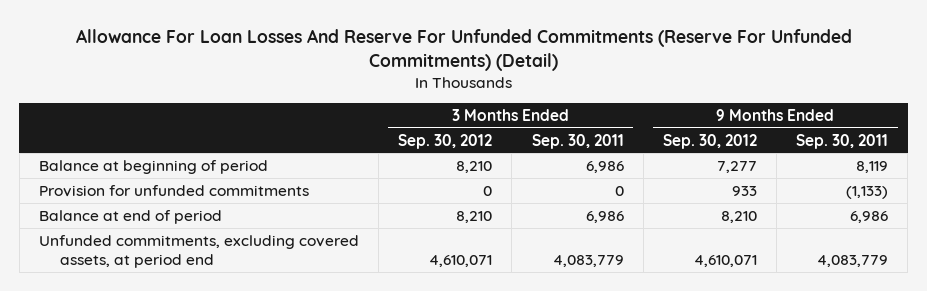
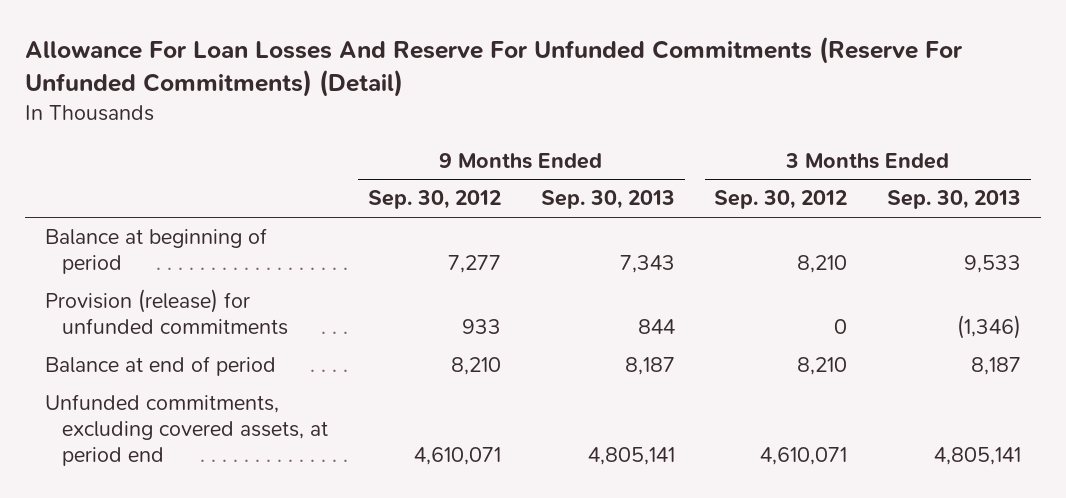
- | 3 Months Ended Sep. 30, 2012 | 3 Months Ended Sep. 30, 2011 | 9 Months Ended Sep. 30, 2012 | 9 Months Ended Sep. 30, 2011
+ | 9 Months Ended Sep. 30, 2012 | 9 Months Ended Sep. 30, 2013 | 3 Months Ended Sep. 30, 2012 | 3 Months Ended Sep. 30, 2013
- Provision for unfunded commitments | 0 | 0 | 933 | (1,133)
+ Provision (release) for unfunded commitments | 933 | 844 | 0 | (1,346)

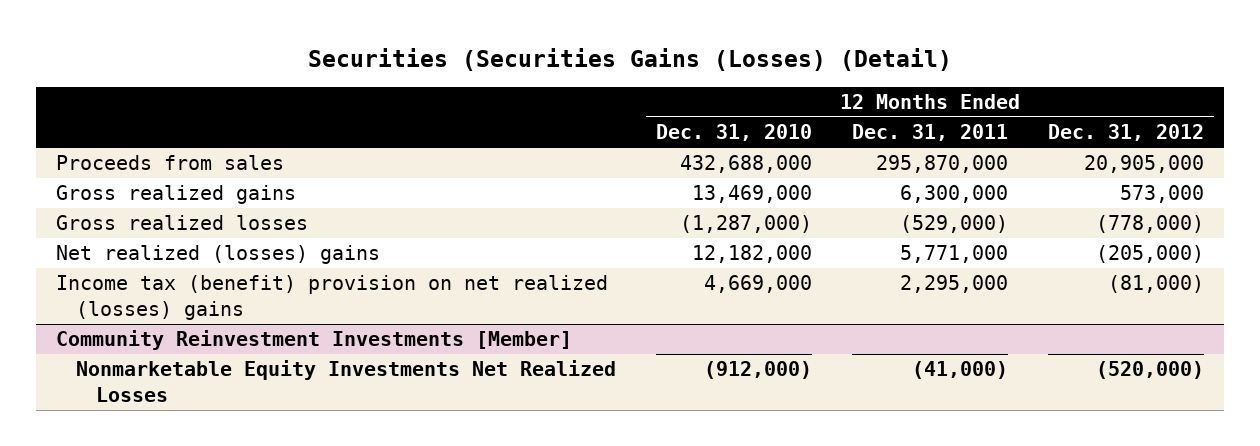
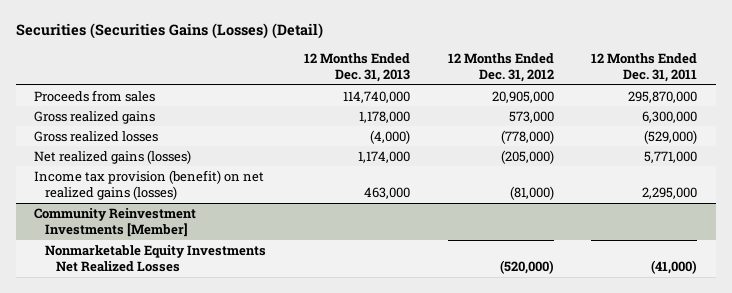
- | 12 Months Ended Dec. 31, 2010 | 12 Months Ended Dec. 31, 2011 | 12 Months Ended Dec. 31, 2012
+ | 12 Months Ended Dec. 31, 2013 | 12 Months Ended Dec. 31, 2012 | 12 Months Ended Dec. 31, 2011
- Net realized (losses) gains | 12,182,000 | 5,771,000 | (205,000)
- Income tax (benefit) provision on net realized (losses) gains | 4,669,000 | 2,295,000 | (81,000)
+ Net realized gains (losses) | 1,174,000 | (205,000) | 5,771,000
+ Income tax provision (benefit) on net realized gains (losses) | 463,000 | (81,000) | 2,295,000

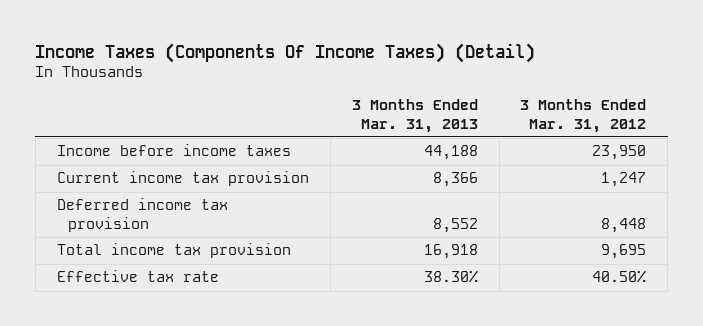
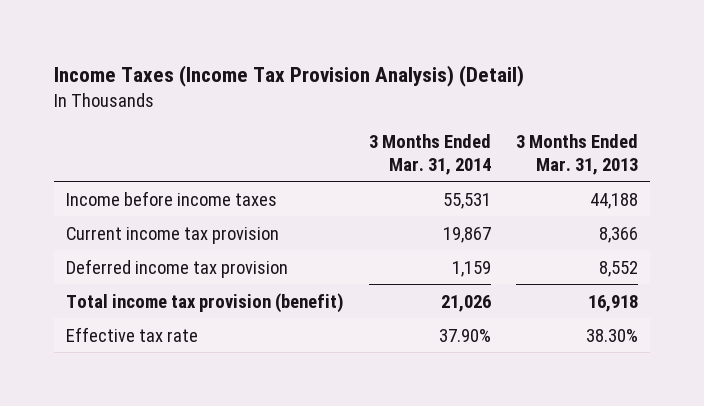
- Income Taxes (Components Of Income Taxes) (Detail)
+ Income Taxes (Income Tax Provision Analysis) (Detail)
- | 3 Months Ended Mar. 31, 2013 | 3 Months Ended Mar. 31, 2012
+ | 3 Months Ended Mar. 31, 2014 | 3 Months Ended Mar. 31, 2013
- Total income tax provision | 16,918 | 9,695
+ Total income tax provision (benefit) | 21,026 | 16,918

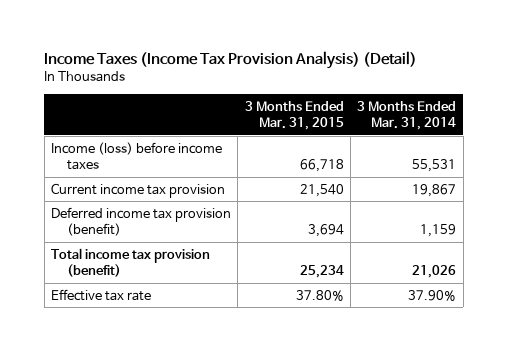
- | 3 Months Ended Mar. 31, 2014 | 3 Months Ended Mar. 31, 2013
+ | 3 Months Ended Mar. 31, 2015 | 3 Months Ended Mar. 31, 2014
- Income before income taxes | 55,531 | 44,188
+ Income (loss) before income taxes | 66,718 | 55,531
- Deferred income tax provision | 1,159 | 8,552
+ Deferred income tax provision (benefit) | 3,694 | 1,159

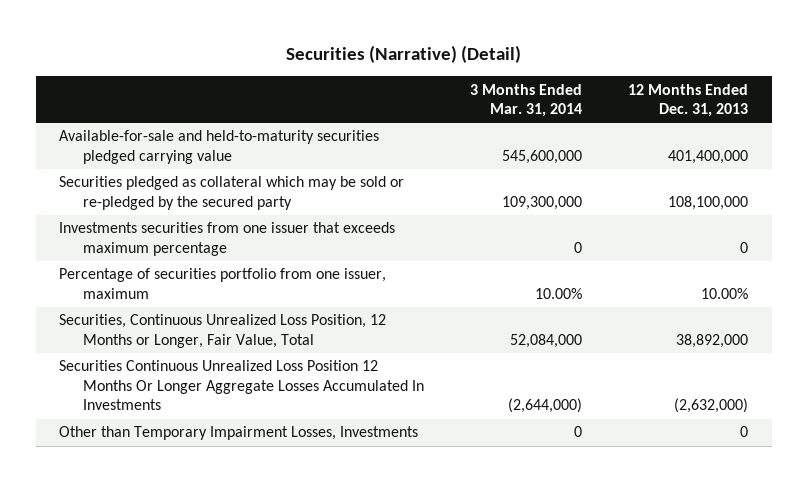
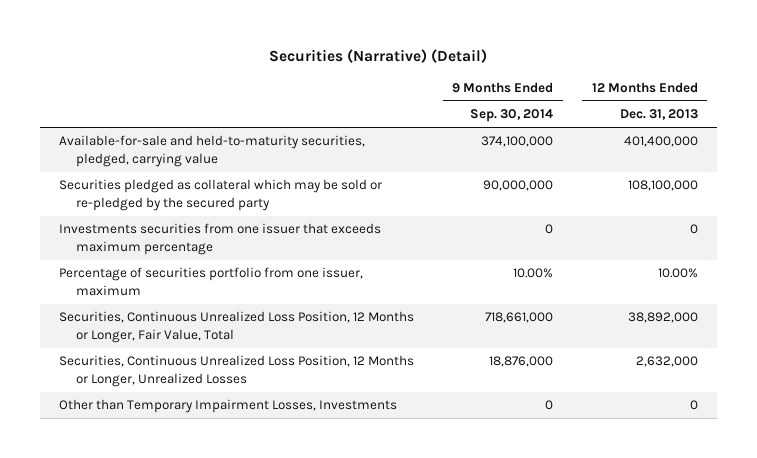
- | 3 Months Ended Mar. 31, 2014 | 12 Months Ended Dec. 31, 2013
+ | 9 Months Ended Sep. 30, 2014 | 12 Months Ended Dec. 31, 2013
- Available-for-sale and held-to-maturity securities pledged carrying value | 545,600,000 | 401,400,000
+ Available-for-sale and held-to-maturity securities, pledged, carrying value | 374,100,000 | 401,400,000
- Securities Continuous Unrealized Loss Position 12 Months Or Longer Aggregate Losses Accumulated In Investments | (2,644,000) | (2,632,000)
+ Securities, Continuous Unrealized Loss Position, 12 Months or Longer, Unrealized Losses | 18,876,000 | 2,632,000

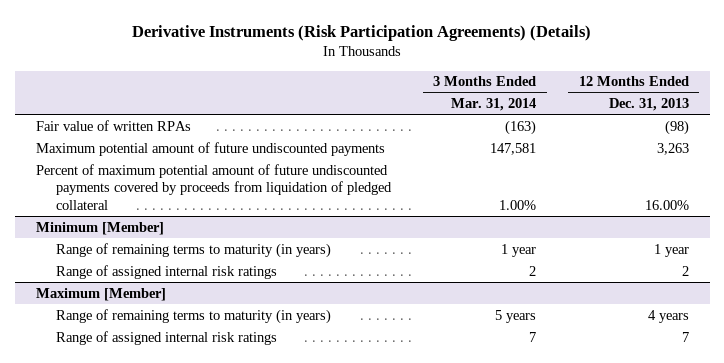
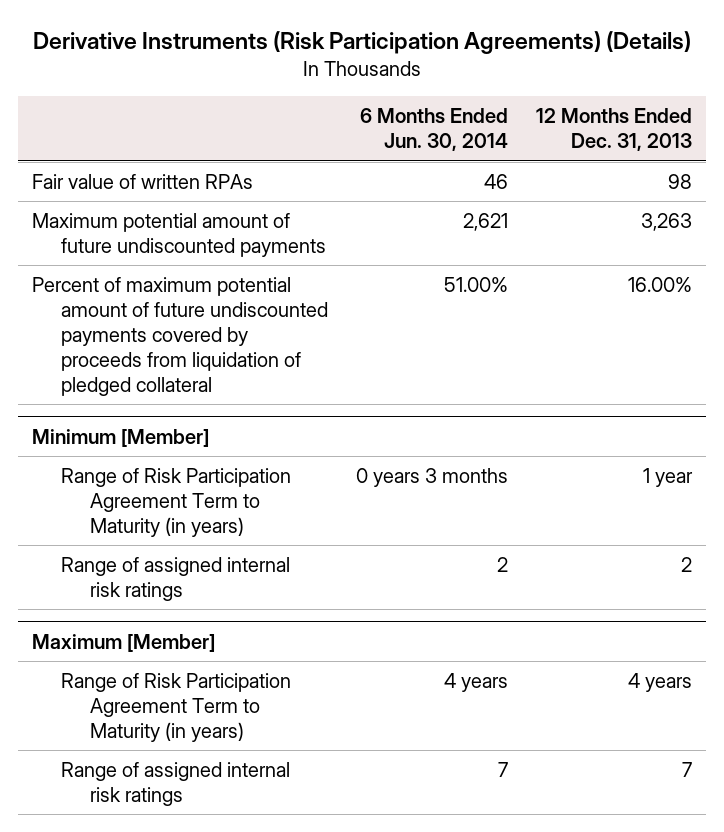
- | 3 Months Ended Mar. 31, 2014 | 12 Months Ended Dec. 31, 2013
+ | 6 Months Ended Jun. 30, 2014 | 12 Months Ended Dec. 31, 2013
- Fair value of written RPAs | (163) | (98)
+ Fair value of written RPAs | 46 | 98
@ Minimum [Member]
- Range of remaining terms to maturity (in years) | 1 year | 1 year
+ Range of Risk Participation Agreement Term to Maturity (in years) | 0 years 3 months | 1 year
@ Maximum [Member]
- Range of remaining terms to maturity (in years) | 5 years | 4 years
+ Range of Risk Participation Agreement Term to Maturity (in years) | 4 years | 4 years

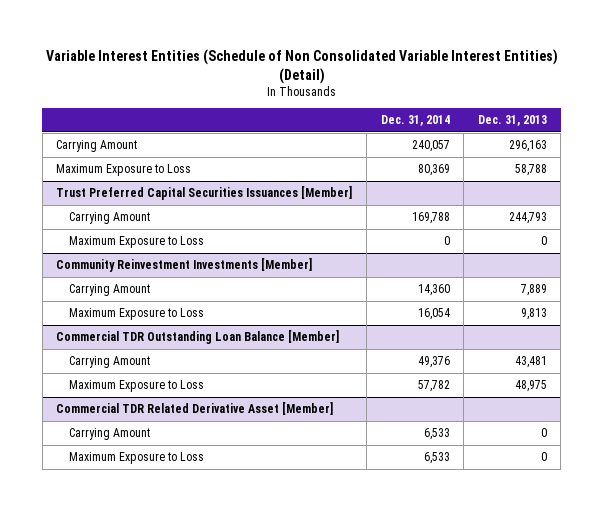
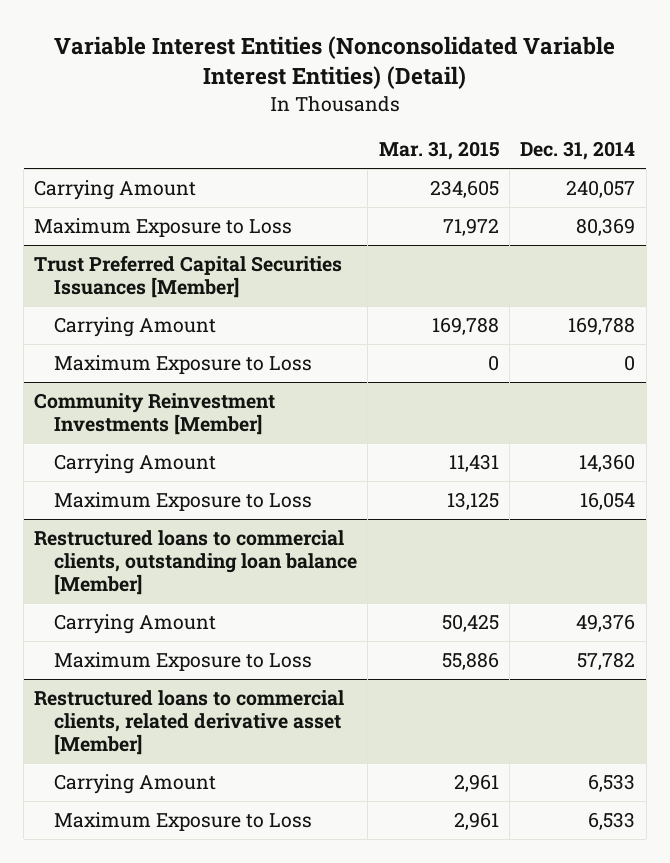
- Variable Interest Entities (Schedule of Non Consolidated Variable Interest Entities) (Detail)
+ Variable Interest Entities (Nonconsolidated Variable Interest Entities) (Detail)
- | Dec. 31, 2014 | Dec. 31, 2013
+ | Mar. 31, 2015 | Dec. 31, 2014
- Commercial TDR Outstanding Loan Balance [Member]
+ Restructured loans to commercial clients, outstanding loan balance [Member]
- Commercial TDR Related Derivative Asset [Member]
+ Restructured loans to commercial clients, related derivative asset [Member]

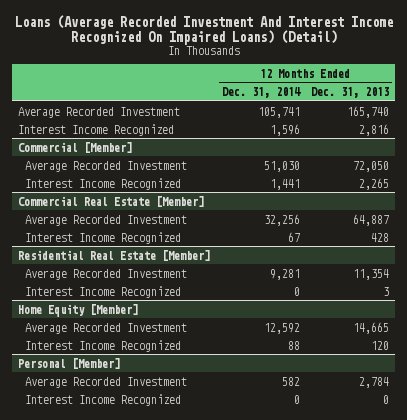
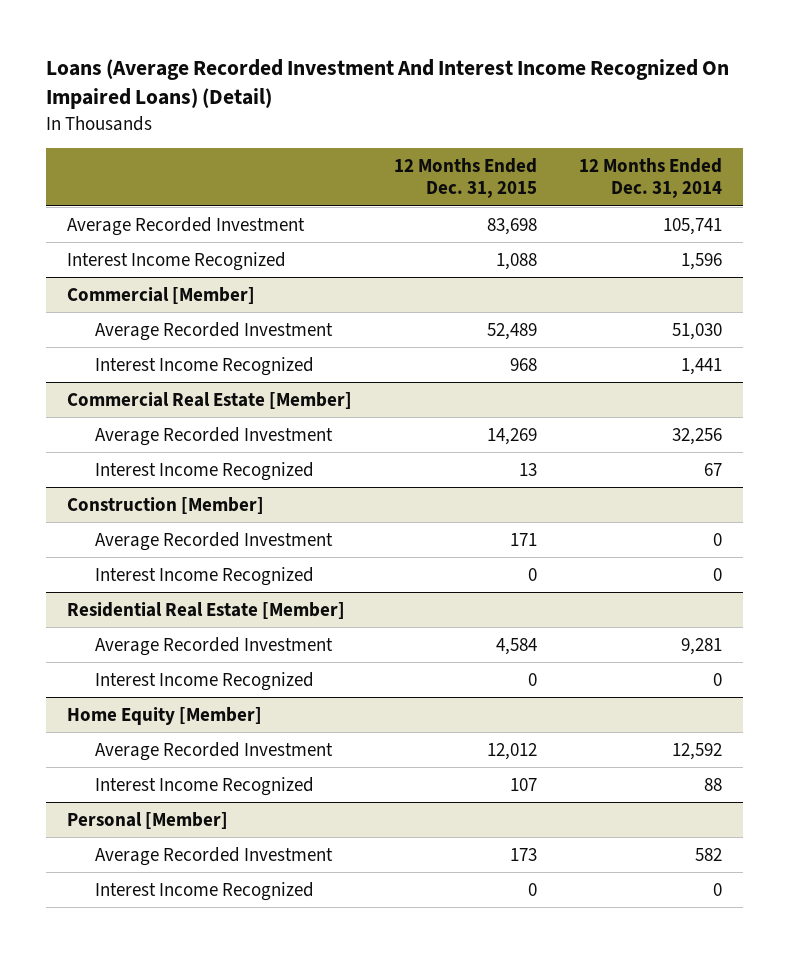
- | 12 Months Ended Dec. 31, 2014 | 12 Months Ended Dec. 31, 2013
+ | 12 Months Ended Dec. 31, 2015 | 12 Months Ended Dec. 31, 2014
+ Construction [Member]
+ Average Recorded Investment | 171 | 0
+ Interest Income Recognized | 0 | 0

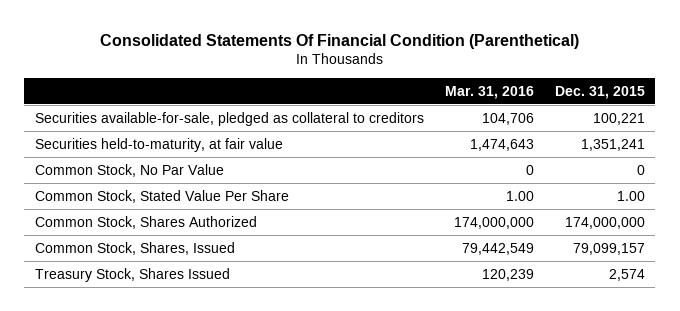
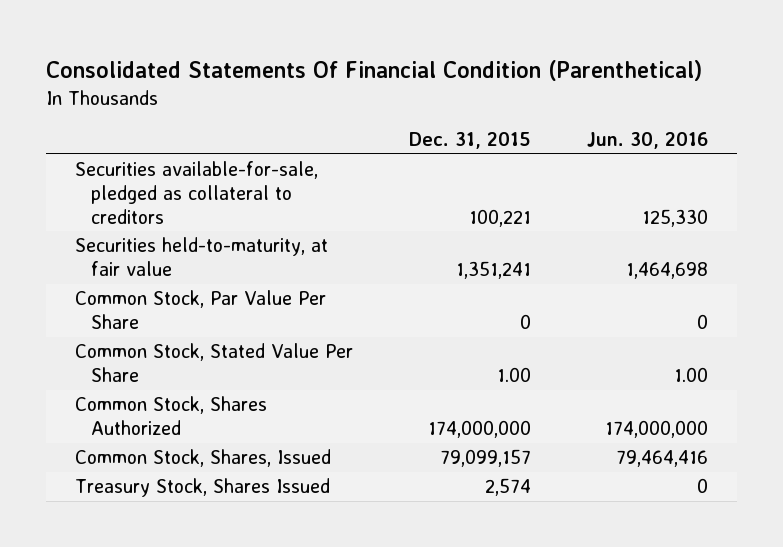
- | Mar. 31, 2016 | Dec. 31, 2015
+ | Dec. 31, 2015 | Jun. 30, 2016
- Common Stock, No Par Value | 0 | 0
+ Common Stock, Par Value Per Share | 0 | 0

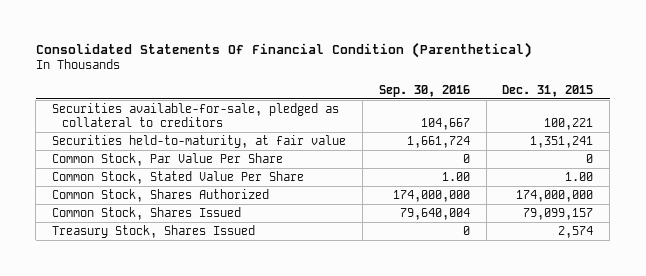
- | Dec. 31, 2015 | Jun. 30, 2016
+ | Sep. 30, 2016 | Dec. 31, 2015
- Common Stock, Shares, Issued | 79,099,157 | 79,464,416
+ Common Stock, Shares Issued | 79,640,004 | 79,099,157

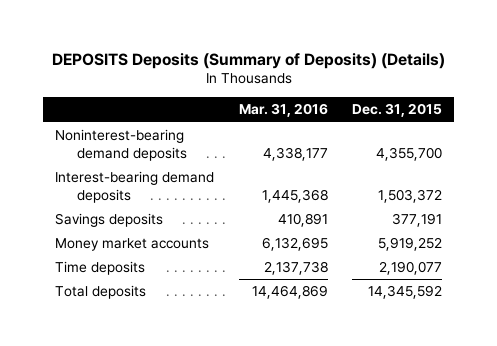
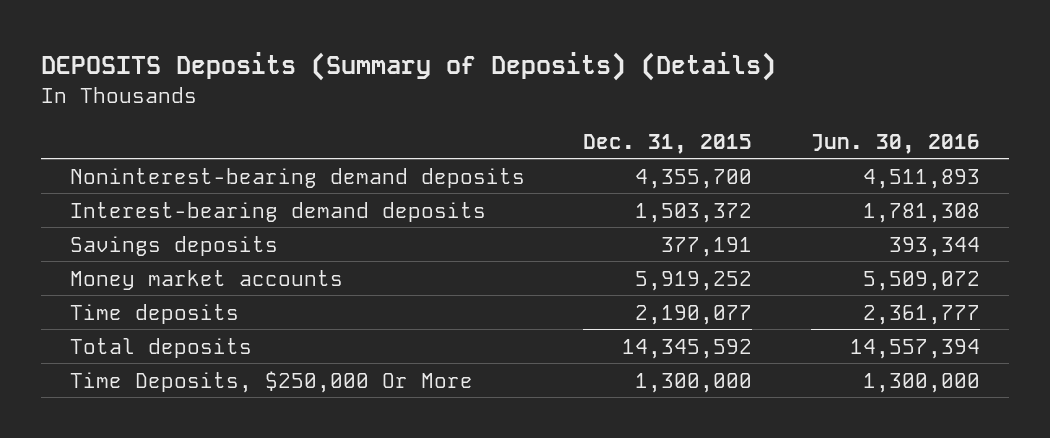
- | Mar. 31, 2016 | Dec. 31, 2015
+ | Dec. 31, 2015 | Jun. 30, 2016
+ Time Deposits, $250,000 Or More | 1,300,000 | 1,300,000

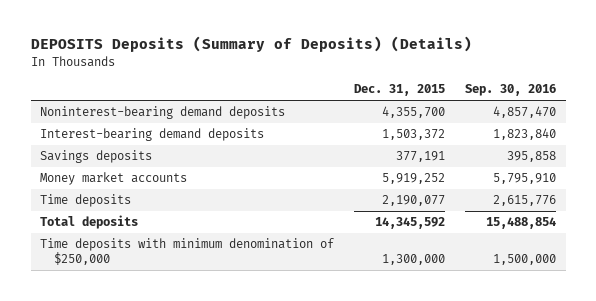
- | Dec. 31, 2015 | Jun. 30, 2016
+ | Dec. 31, 2015 | Sep. 30, 2016
- Time Deposits, $250,000 Or More | 1,300,000 | 1,300,000
+ Time deposits with minimum denomination of $250,000 | 1,300,000 | 1,500,000

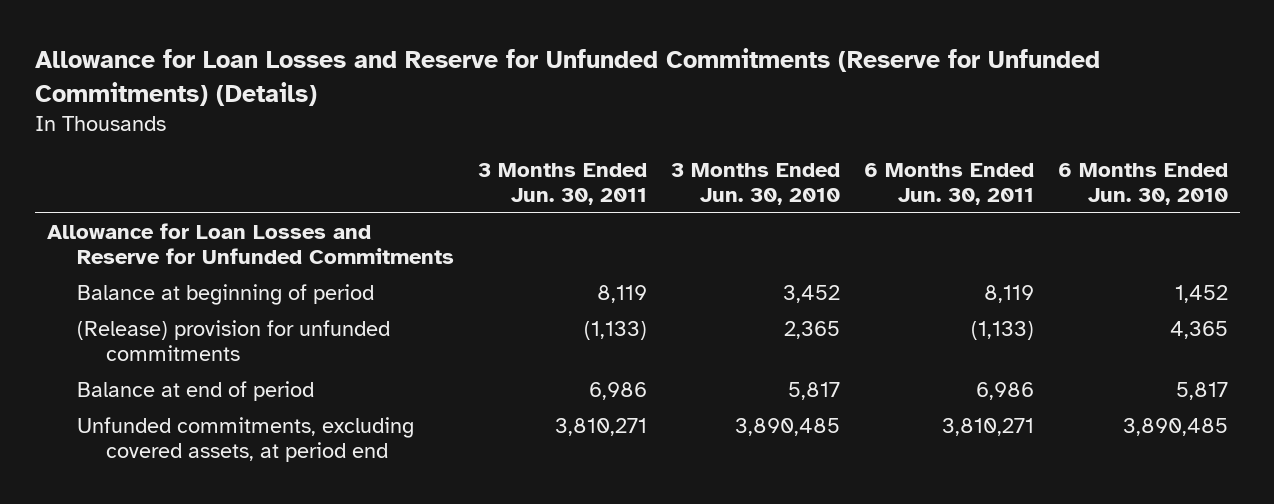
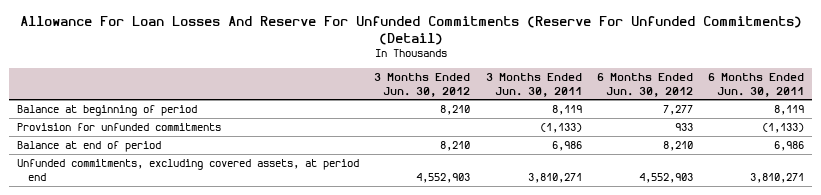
- Allowance for Loan Losses and Reserve for Unfunded Commitments (Reserve for Unfunded Commitments) (Details)
+ Allowance For Loan Losses And Reserve For Unfunded Commitments (Reserve For Unfunded Commitments) (Detail)
- | 3 Months Ended Jun. 30, 2011 | 3 Months Ended Jun. 30, 2010 | 6 Months Ended Jun. 30, 2011 | 6 Months Ended Jun. 30, 2010
+ | 3 Months Ended Jun. 30, 2012 | 3 Months Ended Jun. 30, 2011 | 6 Months Ended Jun. 30, 2012 | 6 Months Ended Jun. 30, 2011
- Allowance for Loan Losses and Reserve for Unfunded Commitments
- (Release) provision for unfunded commitments | (1,133) | 2,365 | (1,133) | 4,365
+ Provision for unfunded commitments | | (1,133) | 933 | (1,133)

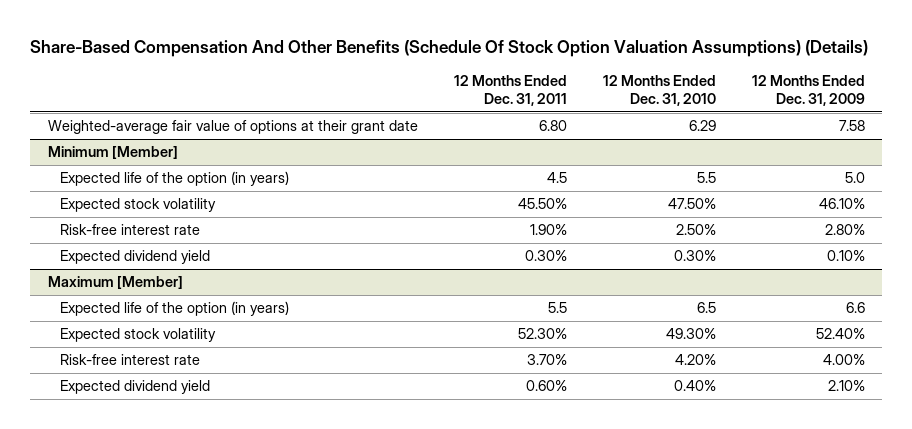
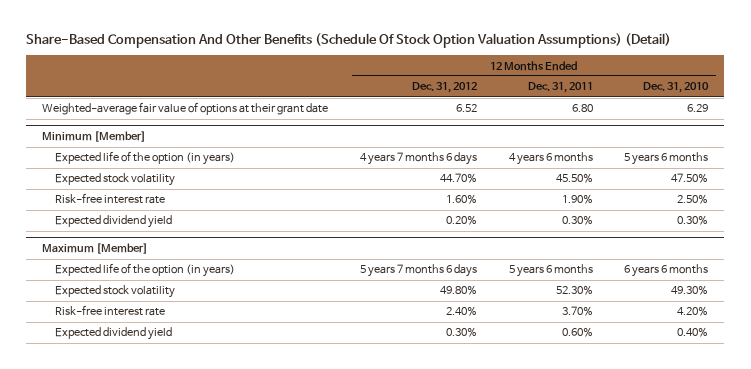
- Share-Based Compensation And Other Benefits (Schedule Of Stock Option Valuation Assumptions) (Details)
+ Share-Based Compensation And Other Benefits (Schedule Of Stock Option Valuation Assumptions) (Detail)
- | 12 Months Ended Dec. 31, 2011 | 12 Months Ended Dec. 31, 2010 | 12 Months Ended Dec. 31, 2009
+ | 12 Months Ended Dec. 31, 2012 | 12 Months Ended Dec. 31, 2011 | 12 Months Ended Dec. 31, 2010
@ Minimum [Member]
- Expected life of the option (in years) | 4.5 | 5.5 | 5.0
+ Expected life of the option (in years) | 4 years 7 months 6 days | 4 years 6 months | 5 years 6 months
@ Maximum [Member]
- Expected life of the option (in years) | 5.5 | 6.5 | 6.6
+ Expected life of the option (in years) | 5 years 7 months 6 days | 5 years 6 months | 6 years 6 months

